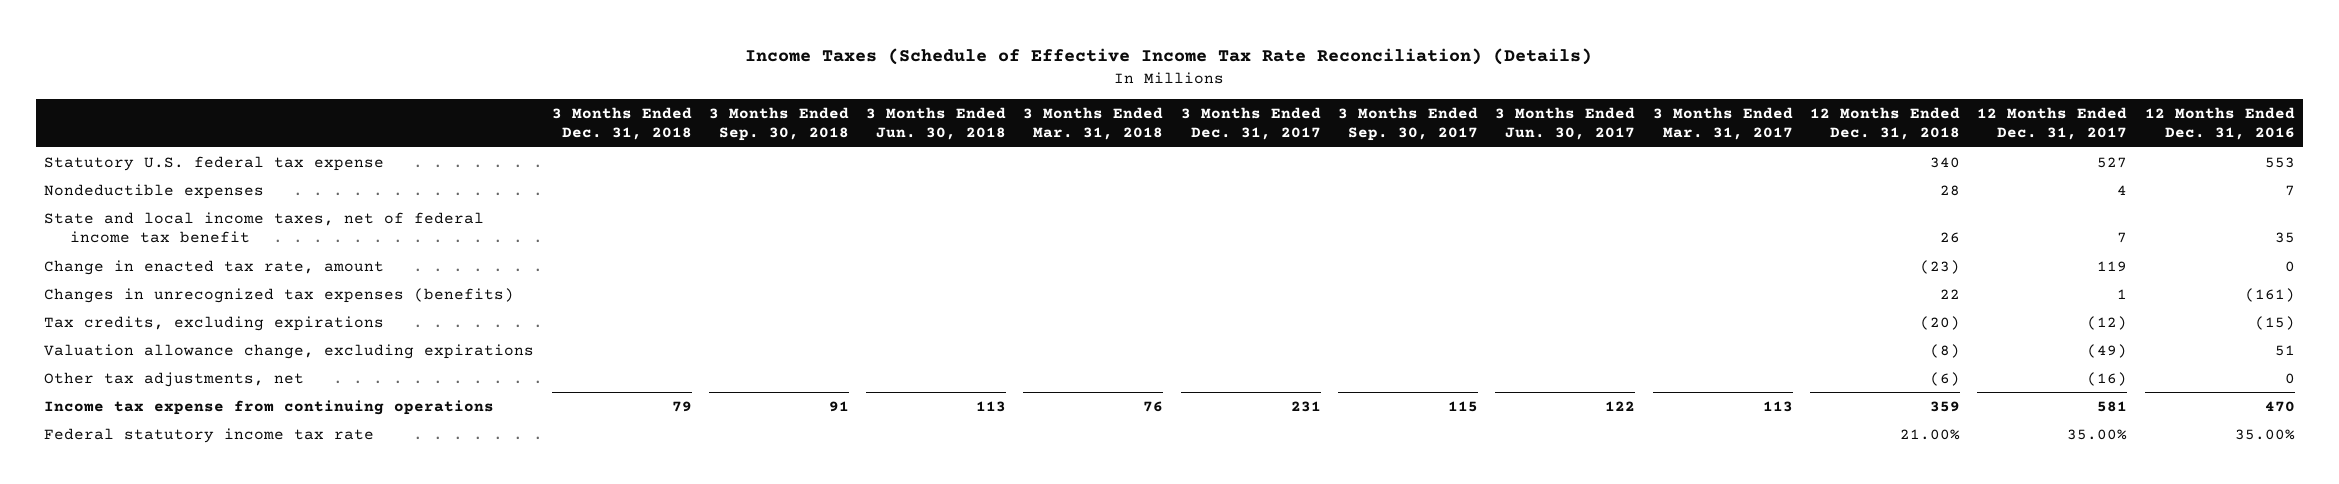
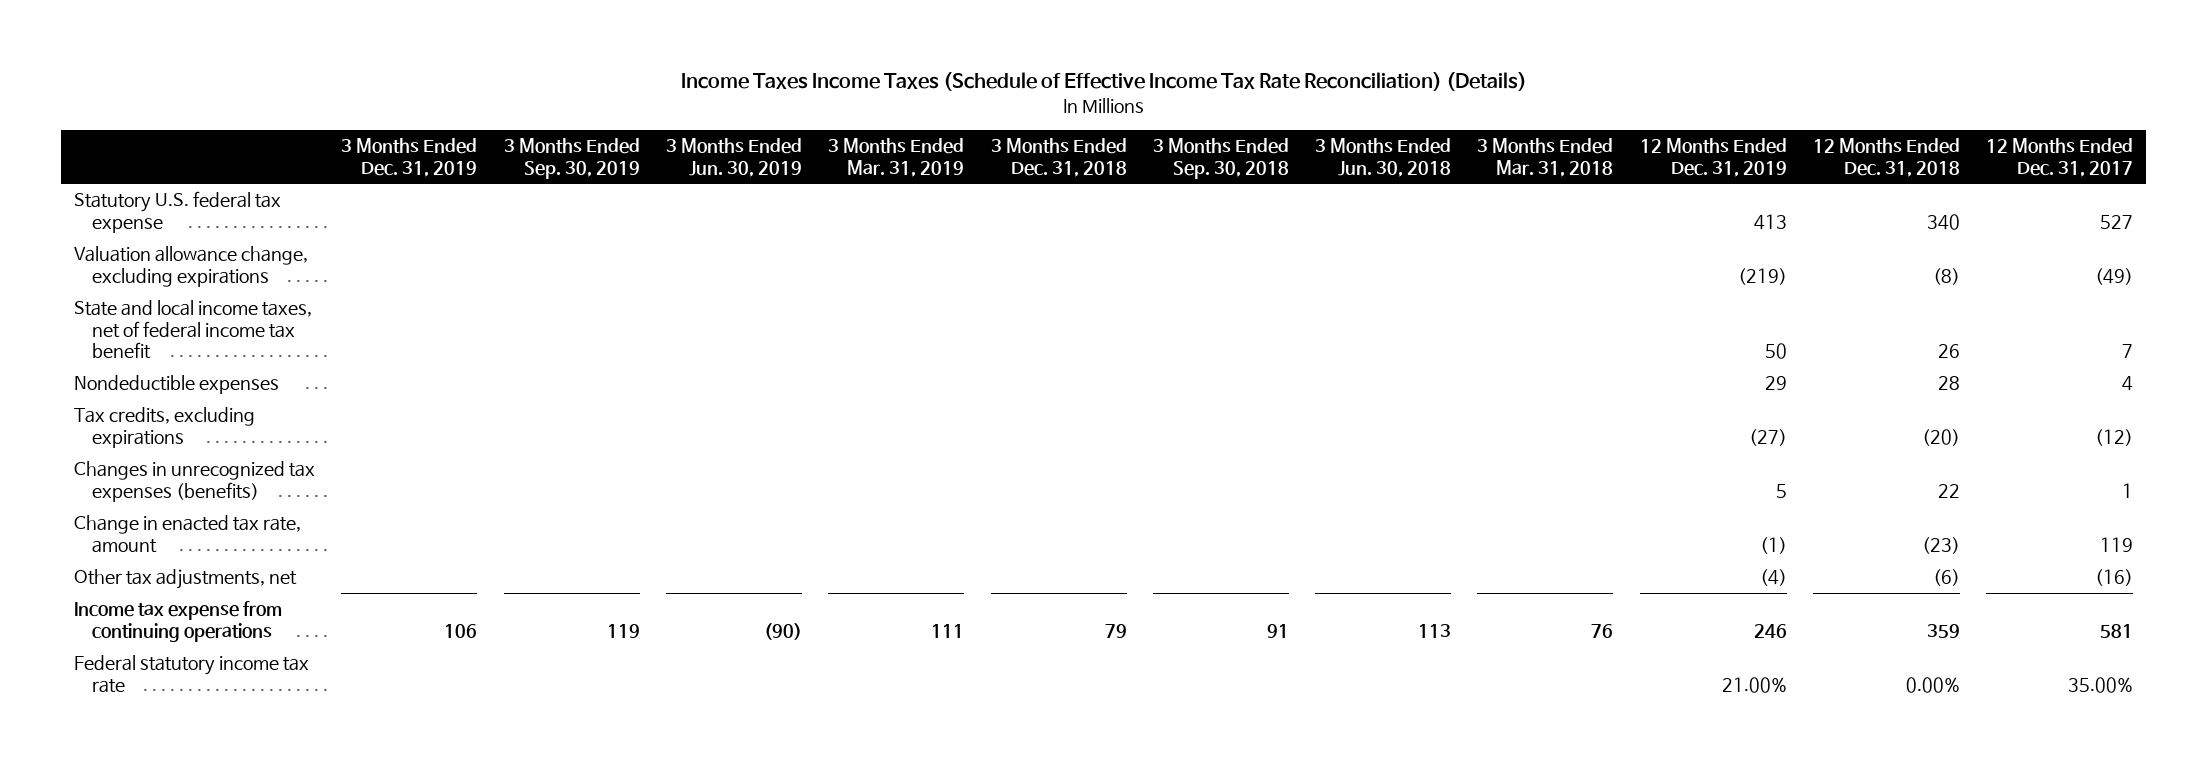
- Income Taxes (Schedule of Effective Income Tax Rate Reconciliation) (Details)
+ Income Taxes Income Taxes (Schedule of Effective Income Tax Rate Reconciliation) (Details)
- | 3 Months Ended Dec. 31, 2018 | 3 Months Ended Sep. 30, 2018 | 3 Months Ended Jun. 30, 2018 | 3 Months Ended Mar. 31, 2018 | 3 Months Ended Dec. 31, 2017 | 3 Months Ended Sep. 30, 2017 | 3 Months Ended Jun. 30, 2017 | 3 Months Ended Mar. 31, 2017 | 12 Months Ended Dec. 31, 2018 | 12 Months Ended Dec. 31, 2017 | 12 Months Ended Dec. 31, 2016
+ | 3 Months Ended Dec. 31, 2019 | 3 Months Ended Sep. 30, 2019 | 3 Months Ended Jun. 30, 2019 | 3 Months Ended Mar. 31, 2019 | 3 Months Ended Dec. 31, 2018 | 3 Months Ended Sep. 30, 2018 | 3 Months Ended Jun. 30, 2018 | 3 Months Ended Mar. 31, 2018 | 12 Months Ended Dec. 31, 2019 | 12 Months Ended Dec. 31, 2018 | 12 Months Ended Dec. 31, 2017
moved up: Valuation allowance change, excluding expirations | | | | | | | | | (219) | (8) | (49)
moved down: Nondeductible expenses | | | | | | | | | 29 | 28 | 4
moved down: Changes in unrecognized tax expenses (benefits) | | | | | | | | | 5 | 22 | 1
moved down: Change in enacted tax rate, amount | | | | | | | | | (1) | (23) | 119
- Federal statutory income tax rate | | | | | | | | | 21.00% | 35.00% | 35.00%
+ Federal statutory income tax rate | | | | | | | | | 21.00% | 0.00% | 35.00%

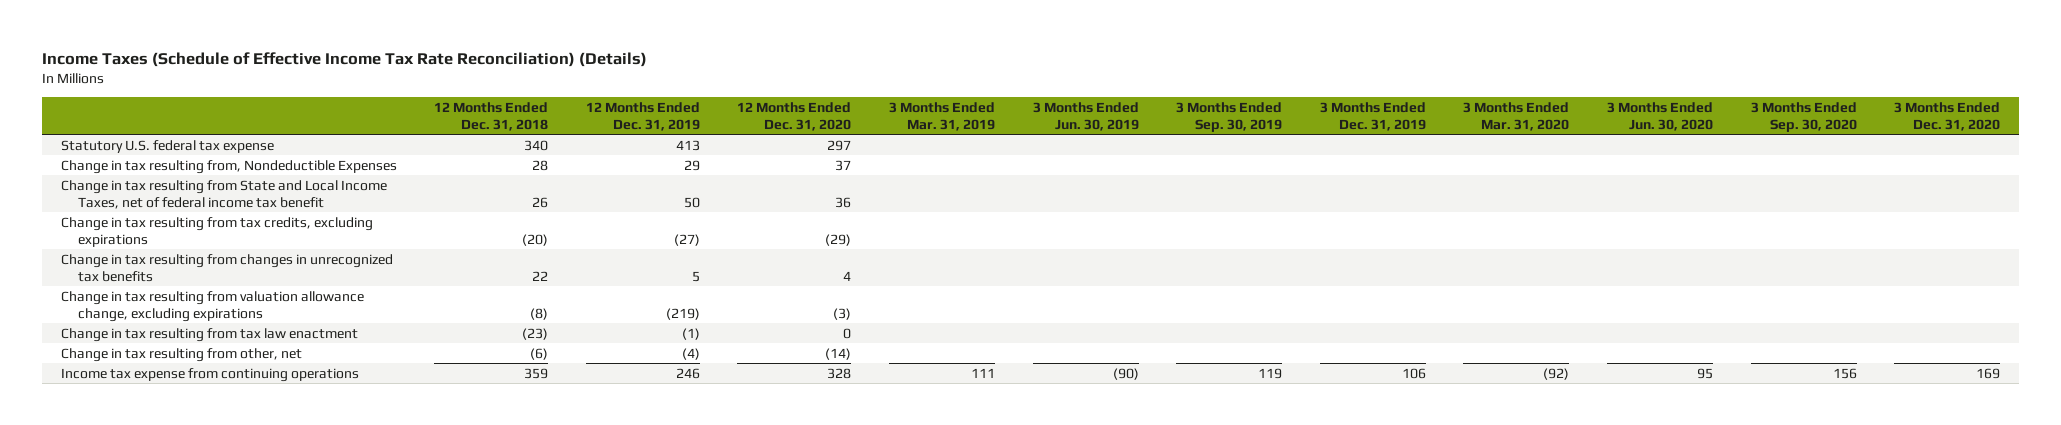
- Income Taxes Income Taxes (Schedule of Effective Income Tax Rate Reconciliation) (Details)
+ Income Taxes (Schedule of Effective Income Tax Rate Reconciliation) (Details)
- | 3 Months Ended Dec. 31, 2019 | 3 Months Ended Sep. 30, 2019 | 3 Months Ended Jun. 30, 2019 | 3 Months Ended Mar. 31, 2019 | 3 Months Ended Dec. 31, 2018 | 3 Months Ended Sep. 30, 2018 | 3 Months Ended Jun. 30, 2018 | 3 Months Ended Mar. 31, 2018 | 12 Months Ended Dec. 31, 2019 | 12 Months Ended Dec. 31, 2018 | 12 Months Ended Dec. 31, 2017
+ | 12 Months Ended Dec. 31, 2018 | 12 Months Ended Dec. 31, 2019 | 12 Months Ended Dec. 31, 2020 | 3 Months Ended Mar. 31, 2019 | 3 Months Ended Jun. 30, 2019 | 3 Months Ended Sep. 30, 2019 | 3 Months Ended Dec. 31, 2019 | 3 Months Ended Mar. 31, 2020 | 3 Months Ended Jun. 30, 2020 | 3 Months Ended Sep. 30, 2020 | 3 Months Ended Dec. 31, 2020
- Valuation allowance change, excluding expirations | | | | | | | | | (219) | (8) | (49)
- State and local income taxes, net of federal income tax benefit | | | | | | | | | 50 | 26 | 7
- Nondeductible expenses | | | | | | | | | 29 | 28 | 4
- Tax credits, excluding expirations | | | | | | | | | (27) | (20) | (12)
- Changes in unrecognized tax expenses (benefits) | | | | | | | | | 5 | 22 | 1
- Change in enacted tax rate, amount | | | | | | | | | (1) | (23) | 119
- Other tax adjustments, net | | | | | | | | | (4) | (6) | (16)
+ Change in tax resulting from, Nondeductible Expenses | 28 | 29 | 37 | | | | | | | |
+ Change in tax resulting from State and Local Income Taxes, net of federal income tax benefit | 26 | 50 | 36 | | | | | | | |
+ Change in tax resulting from tax credits, excluding expirations | (20) | (27) | (29) | | | | | | | |
+ Change in tax resulting from changes in unrecognized tax benefits | 22 | 5 | 4 | | | | | | | |
+ Change in tax resulting from valuation allowance change, excluding expirations | (8) | (219) | (3) | | | | | | | |
+ Change in tax resulting from tax law enactment | (23) | (1) | 0 | | | | | | | |
+ Change in tax resulting from other, net | (6) | (4) | (14) | | | | | | | |
- Federal statutory income tax rate | | | | | | | | | 21.00% | 0.00% | 35.00%

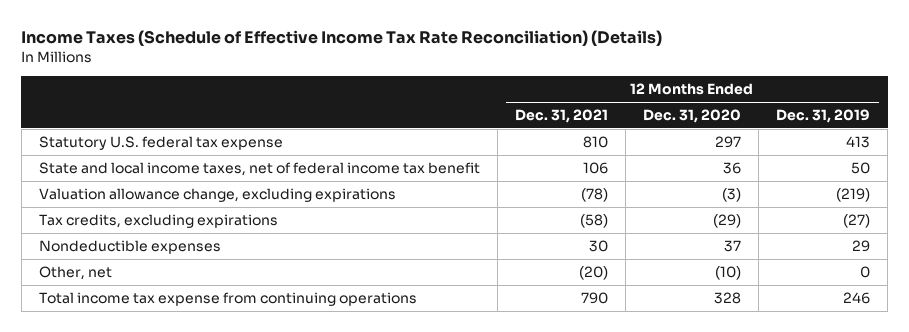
- | 12 Months Ended Dec. 31, 2018 | 12 Months Ended Dec. 31, 2019 | 12 Months Ended Dec. 31, 2020 | 3 Months Ended Mar. 31, 2019 | 3 Months Ended Jun. 30, 2019 | 3 Months Ended Sep. 30, 2019 | 3 Months Ended Dec. 31, 2019 | 3 Months Ended Mar. 31, 2020 | 3 Months Ended Jun. 30, 2020 | 3 Months Ended Sep. 30, 2020 | 3 Months Ended Dec. 31, 2020
+ | 12 Months Ended Dec. 31, 2021 | 12 Months Ended Dec. 31, 2020 | 12 Months Ended Dec. 31, 2019
- Change in tax resulting from, Nondeductible Expenses | 28 | 29 | 37 | | | | | | | |
- Change in tax resulting from State and Local Income Taxes, net of federal income tax benefit | 26 | 50 | 36 | | | | | | | |
- Change in tax resulting from tax credits, excluding expirations | (20) | (27) | (29) | | | | | | | |
- Change in tax resulting from changes in unrecognized tax benefits | 22 | 5 | 4 | | | | | | | |
- Change in tax resulting from valuation allowance change, excluding expirations | (8) | (219) | (3) | | | | | | | |
- Change in tax resulting from tax law enactment | (23) | (1) | 0 | | | | | | | |
- Change in tax resulting from other, net | (6) | (4) | (14) | | | | | | | |
- Income tax expense from continuing operations | 359 | 246 | 328 | 111 | (90) | 119 | 106 | (92) | 95 | 156 | 169
+ State and local income taxes, net of federal income tax benefit | 106 | 36 | 50
+ Valuation allowance change, excluding expirations | (78) | (3) | (219)
+ Tax credits, excluding expirations | (58) | (29) | (27)
+ Nondeductible expenses | 30 | 37 | 29
+ Other, net | (20) | (10) | 0
+ Total income tax expense from continuing operations | 790 | 328 | 246

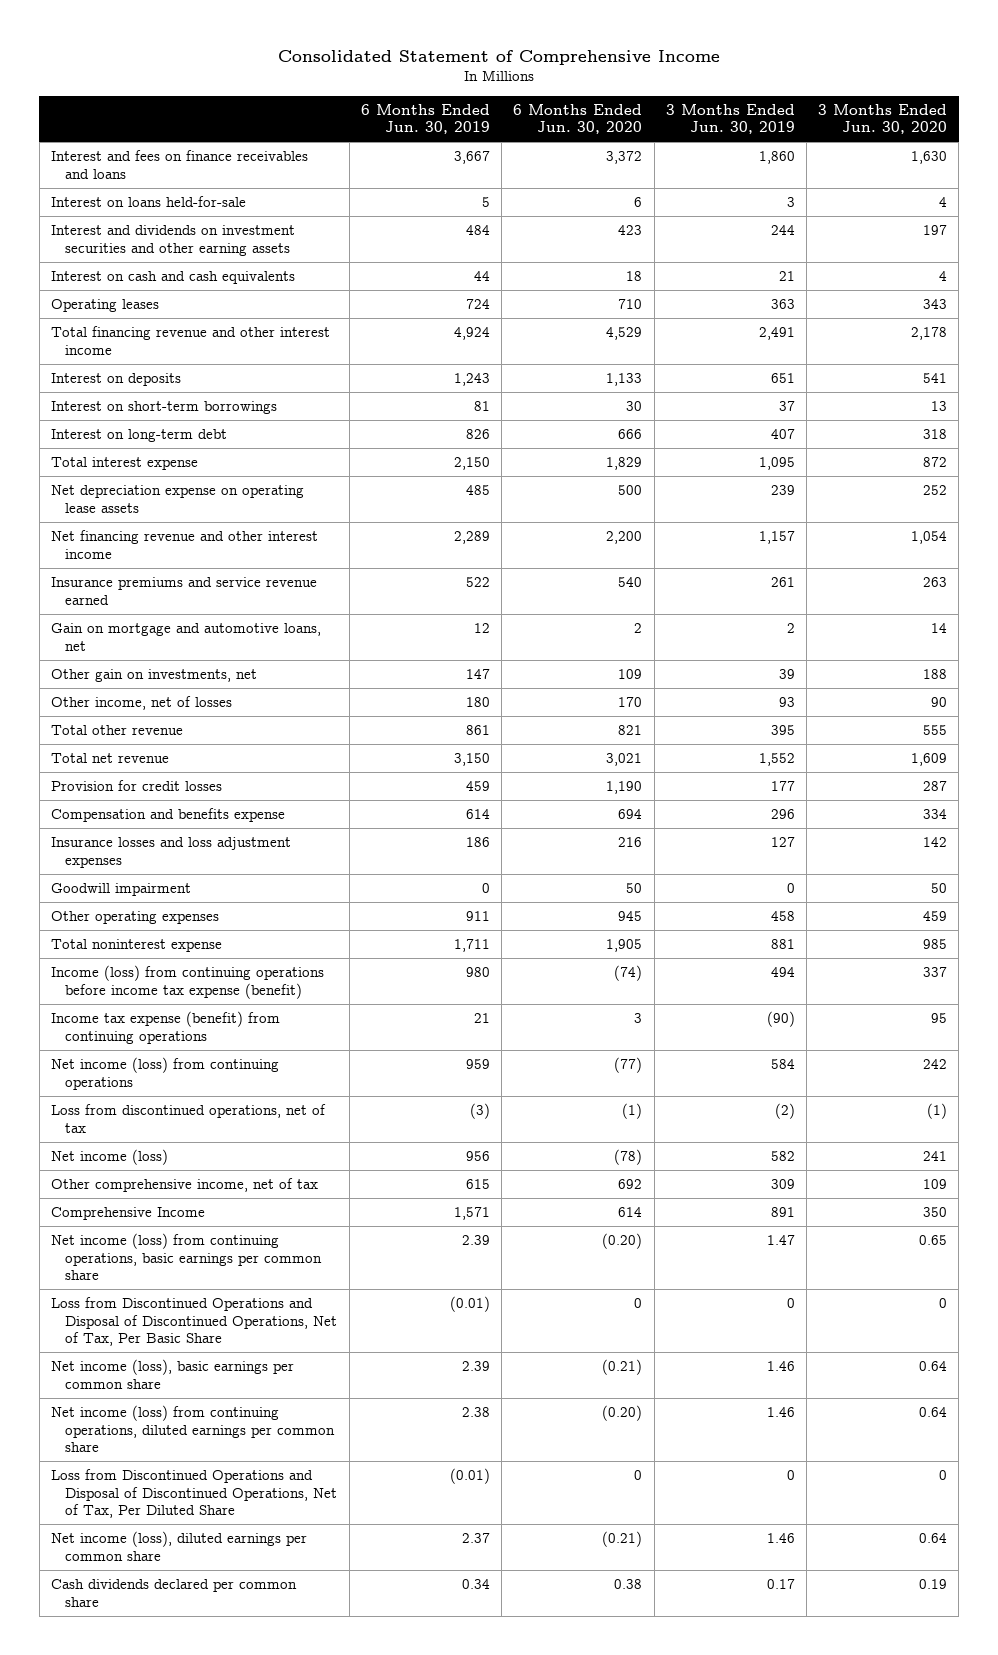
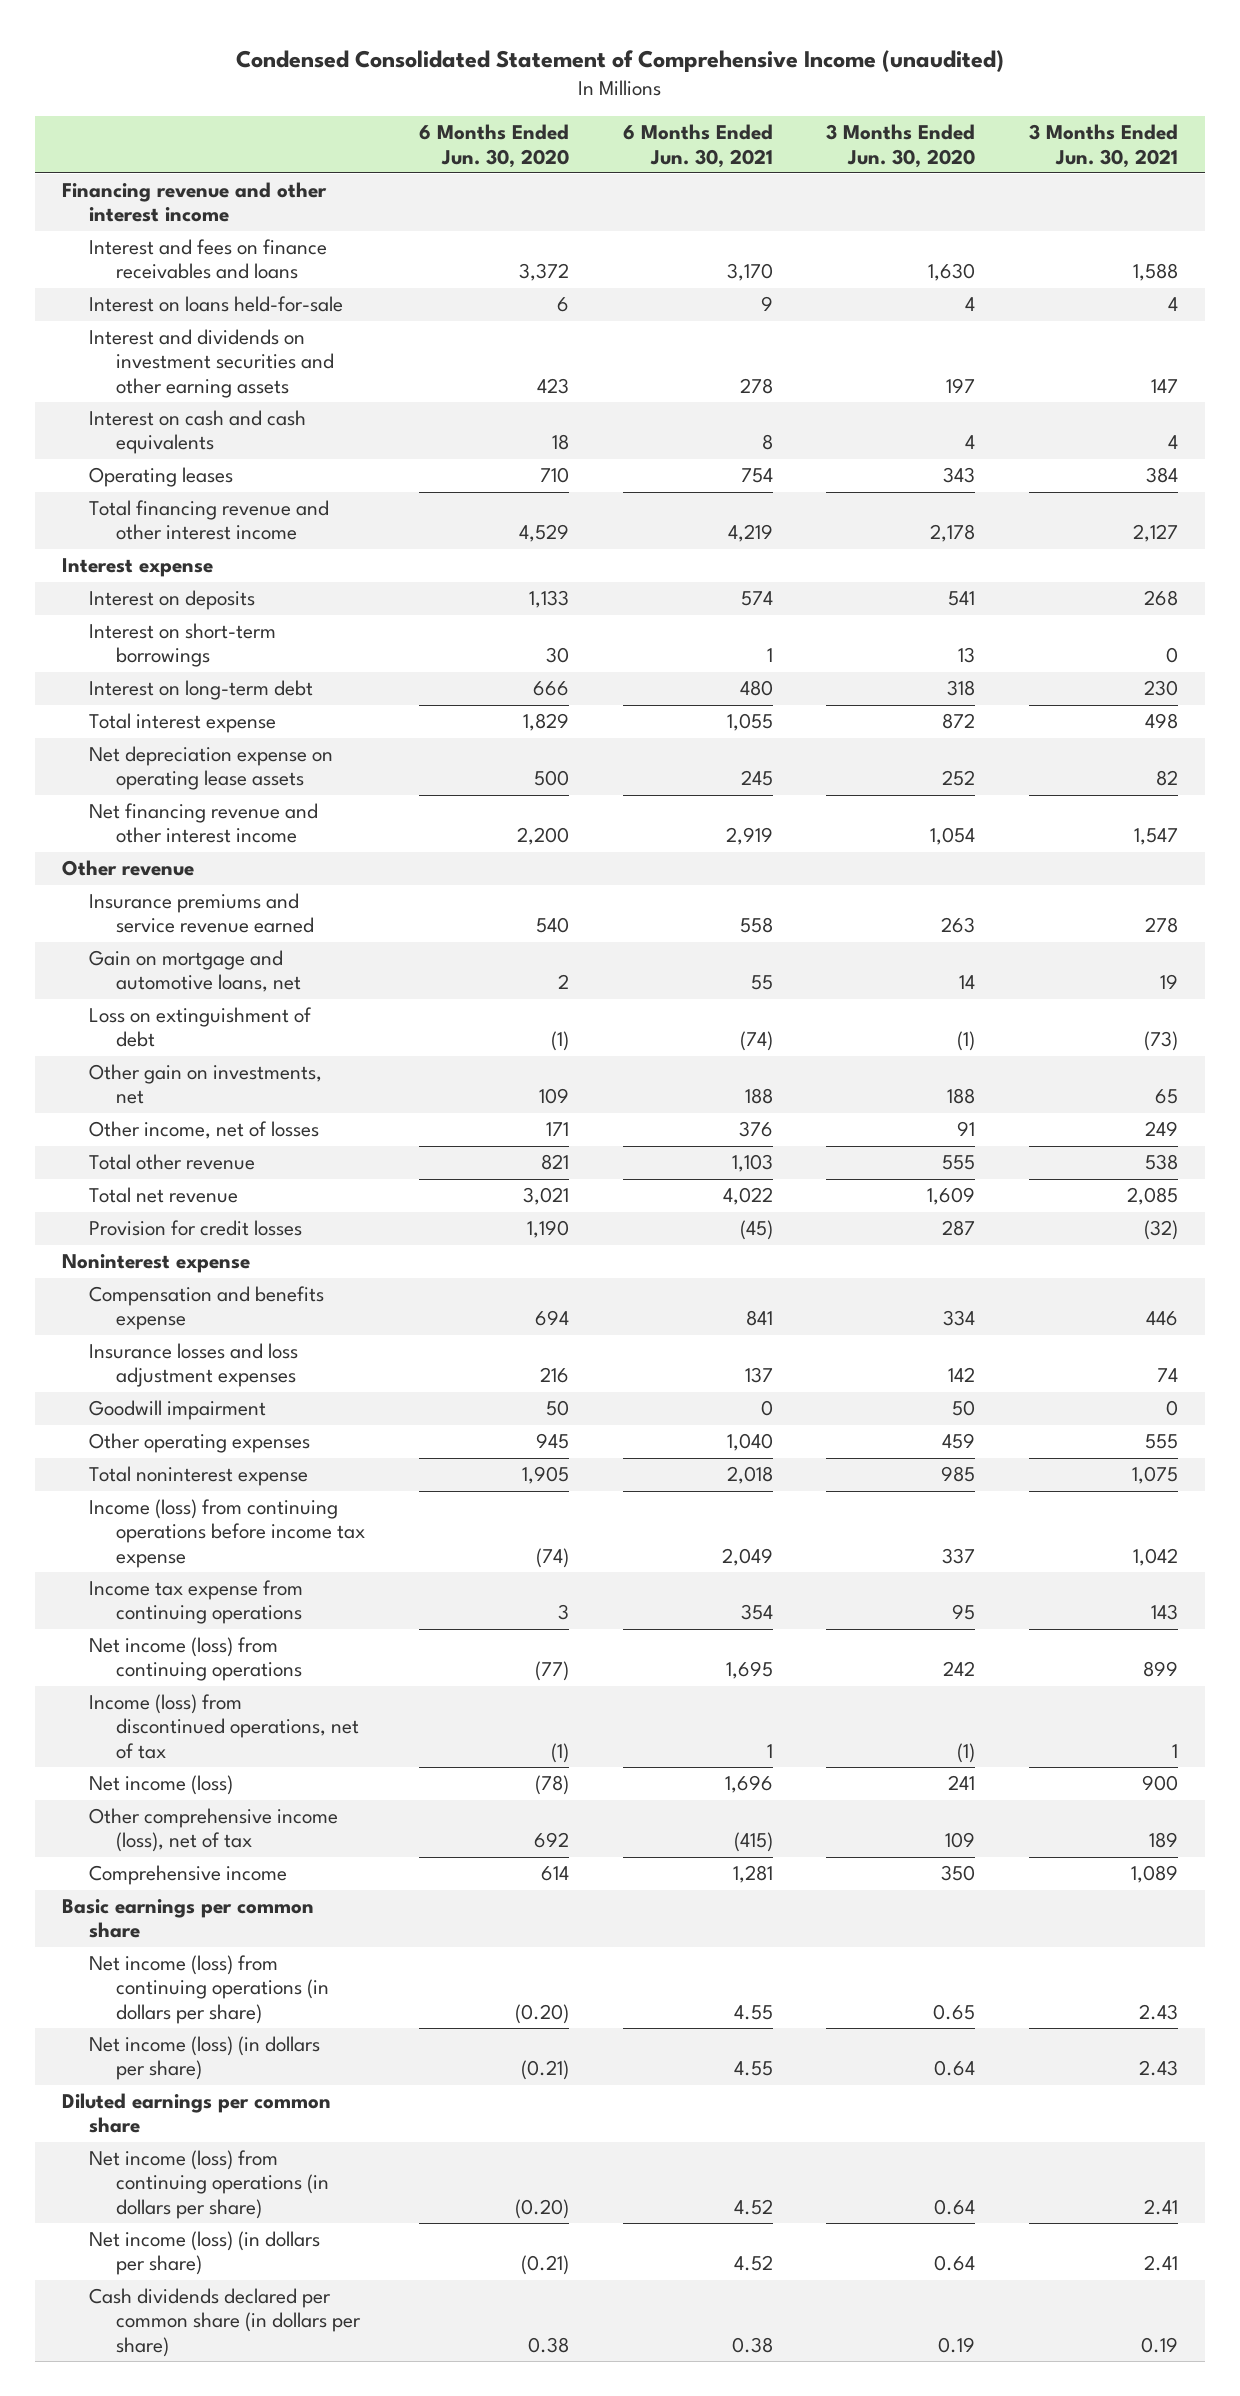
- Consolidated Statement of Comprehensive Income
+ Condensed Consolidated Statement of Comprehensive Income (unaudited)
- | 6 Months Ended Jun. 30, 2019 | 6 Months Ended Jun. 30, 2020 | 3 Months Ended Jun. 30, 2019 | 3 Months Ended Jun. 30, 2020
+ | 6 Months Ended Jun. 30, 2020 | 6 Months Ended Jun. 30, 2021 | 3 Months Ended Jun. 30, 2020 | 3 Months Ended Jun. 30, 2021
+ Financing revenue and other interest income
+ Interest expense
+ Other revenue
+ Loss on extinguishment of debt | (1) | (74) | (1) | (73)
- Other income, net of losses | 180 | 170 | 93 | 90
+ Other income, net of losses | 171 | 376 | 91 | 249
+ Noninterest expense
- Income (loss) from continuing operations before income tax expense (benefit) | 980 | (74) | 494 | 337
- Income tax expense (benefit) from continuing operations | 21 | 3 | (90) | 95
+ Income (loss) from continuing operations before income tax expense | (74) | 2,049 | 337 | 1,042
+ Income tax expense from continuing operations | 3 | 354 | 95 | 143
- Loss from discontinued operations, net of tax | (3) | (1) | (2) | (1)
+ Income (loss) from discontinued operations, net of tax | (1) | 1 | (1) | 1
- Other comprehensive income, net of tax | 615 | 692 | 309 | 109
- Comprehensive Income | 1,571 | 614 | 891 | 350
- Net income (loss) from continuing operations, basic earnings per common share | 2.39 | (0.20) | 1.47 | 0.65
- Loss from Discontinued Operations and Disposal of Discontinued Operations, Net of Tax, Per Basic Share | (0.01) | 0 | 0 | 0
- Net income (loss), basic earnings per common share | 2.39 | (0.21) | 1.46 | 0.64
- Net income (loss) from continuing operations, diluted earnings per common share | 2.38 | (0.20) | 1.46 | 0.64
- Loss from Discontinued Operations and Disposal of Discontinued Operations, Net of Tax, Per Diluted Share | (0.01) | 0 | 0 | 0
- Net income (loss), diluted earnings per common share | 2.37 | (0.21) | 1.46 | 0.64
- Cash dividends declared per common share | 0.34 | 0.38 | 0.17 | 0.19
+ Other comprehensive income (loss), net of tax | 692 | (415) | 109 | 189
+ Comprehensive income | 614 | 1,281 | 350 | 1,089
+ Basic earnings per common share
+ Net income (loss) from continuing operations (in dollars per share) | (0.20) | 4.55 | 0.65 | 2.43
+ Net income (loss) (in dollars per share) | (0.21) | 4.55 | 0.64 | 2.43
+ Diluted earnings per common share
+ Net income (loss) from continuing operations (in dollars per share) | (0.20) | 4.52 | 0.64 | 2.41
+ Net income (loss) (in dollars per share) | (0.21) | 4.52 | 0.64 | 2.41
+ Cash dividends declared per common share (in dollars per share) | 0.38 | 0.38 | 0.19 | 0.19

